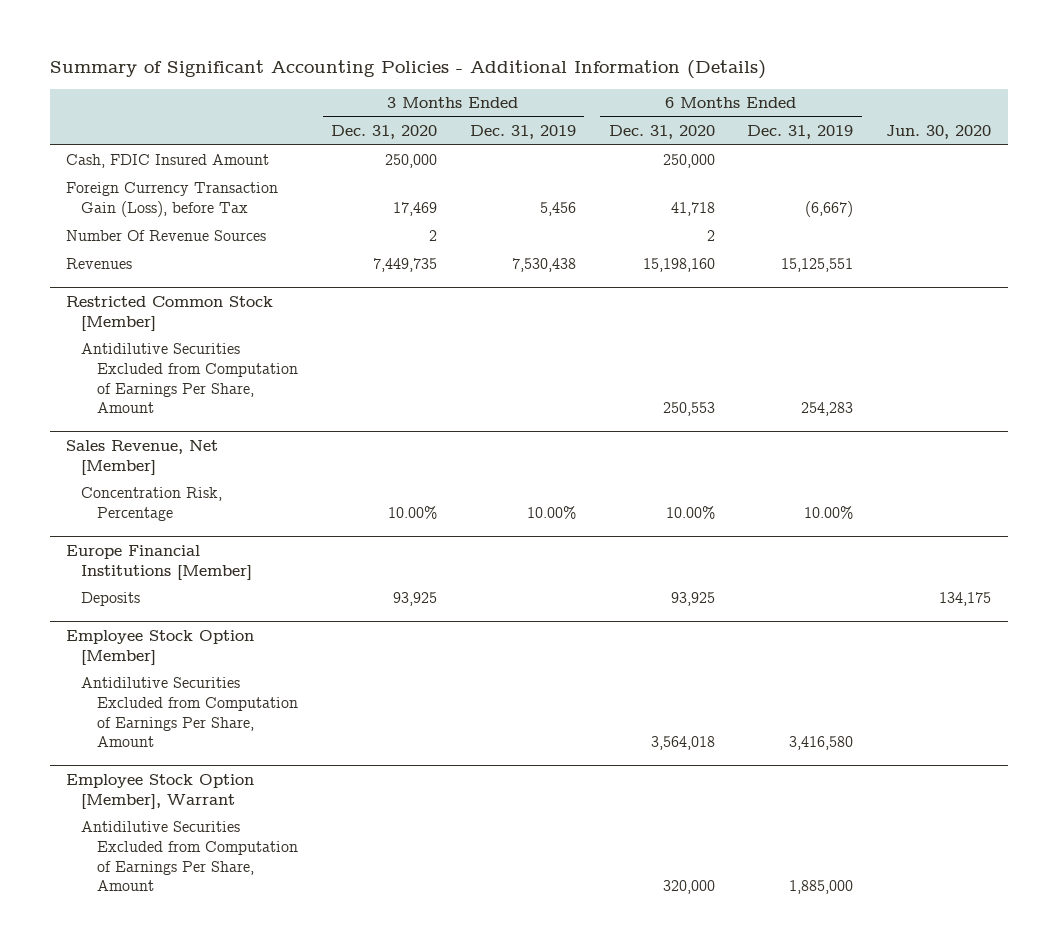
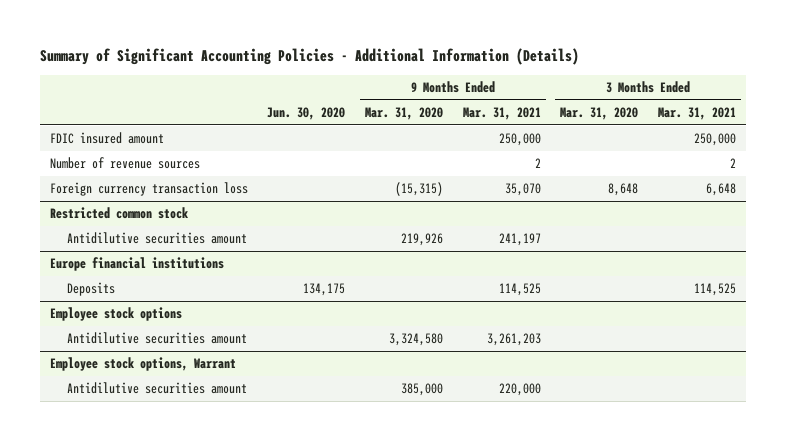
- | 3 Months Ended Dec. 31, 2020 | 3 Months Ended Dec. 31, 2019 | 6 Months Ended Dec. 31, 2020 | 6 Months Ended Dec. 31, 2019 | Jun. 30, 2020
+ | Jun. 30, 2020 | 9 Months Ended Mar. 31, 2020 | 9 Months Ended Mar. 31, 2021 | 3 Months Ended Mar. 31, 2020 | 3 Months Ended Mar. 31, 2021
- Cash, FDIC Insured Amount | 250,000 | | 250,000 | |
- Foreign Currency Transaction Gain (Loss), before Tax | 17,469 | 5,456 | 41,718 | (6,667) |
- Number Of Revenue Sources | 2 | | 2 | |
- Revenues | 7,449,735 | 7,530,438 | 15,198,160 | 15,125,551 |
- Restricted Common Stock [Member]
- Antidilutive Securities Excluded from Computation of Earnings Per Share, Amount | | | 250,553 | 254,283 |
- Sales Revenue, Net [Member]
- Concentration Risk, Percentage | 10.00% | 10.00% | 10.00% | 10.00% |
- Europe Financial Institutions [Member]
+ FDIC insured amount | | | 250,000 | | 250,000
+ Number of revenue sources | | | 2 | | 2
+ Foreign currency transaction loss | | (15,315) | 35,070 | 8,648 | 6,648
+ Restricted common stock
+ Antidilutive securities amount | | 219,926 | 241,197 | |
+ Europe financial institutions
- Employee Stock Option [Member]
- Antidilutive Securities Excluded from Computation of Earnings Per Share, Amount | | | 3,564,018 | 3,416,580 |
- Employee Stock Option [Member], Warrant
- Antidilutive Securities Excluded from Computation of Earnings Per Share, Amount | | | 320,000 | 1,885,000 |
+ Employee stock options
+ Antidilutive securities amount | | 3,324,580 | 3,261,203 | |
+ Employee stock options, Warrant
+ Antidilutive securities amount | | 385,000 | 220,000 | |

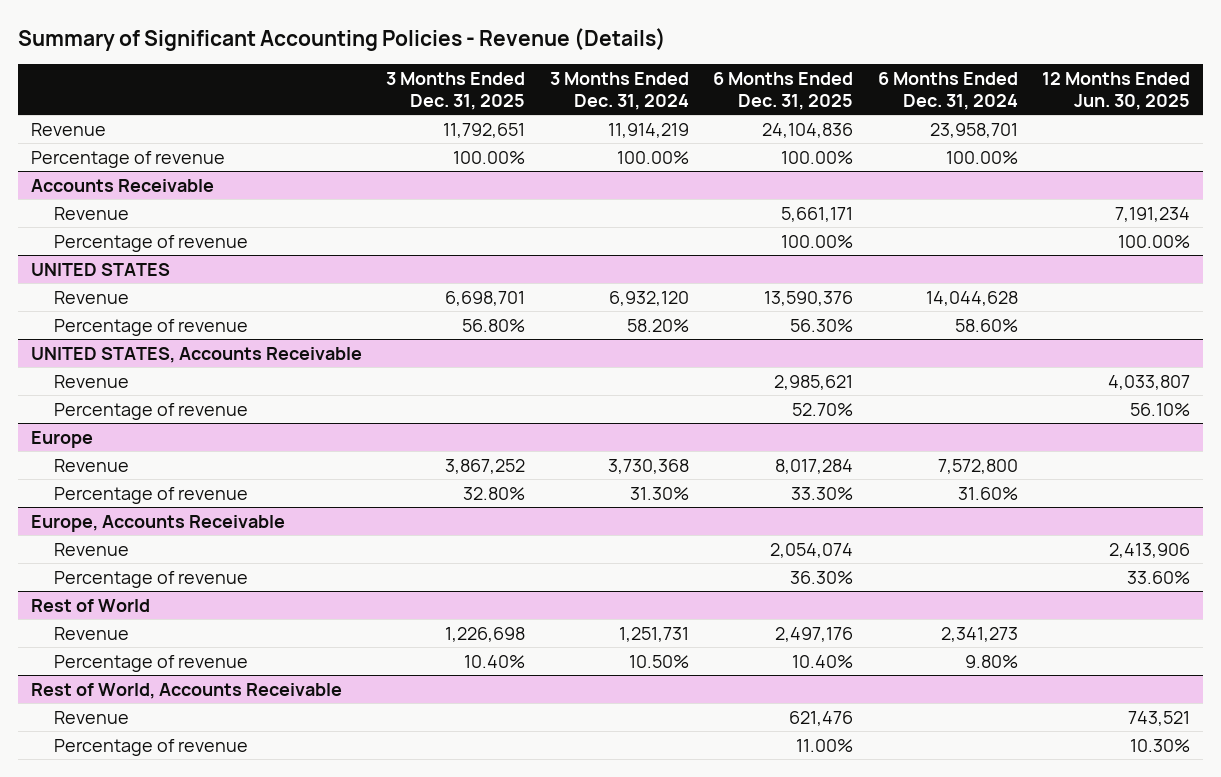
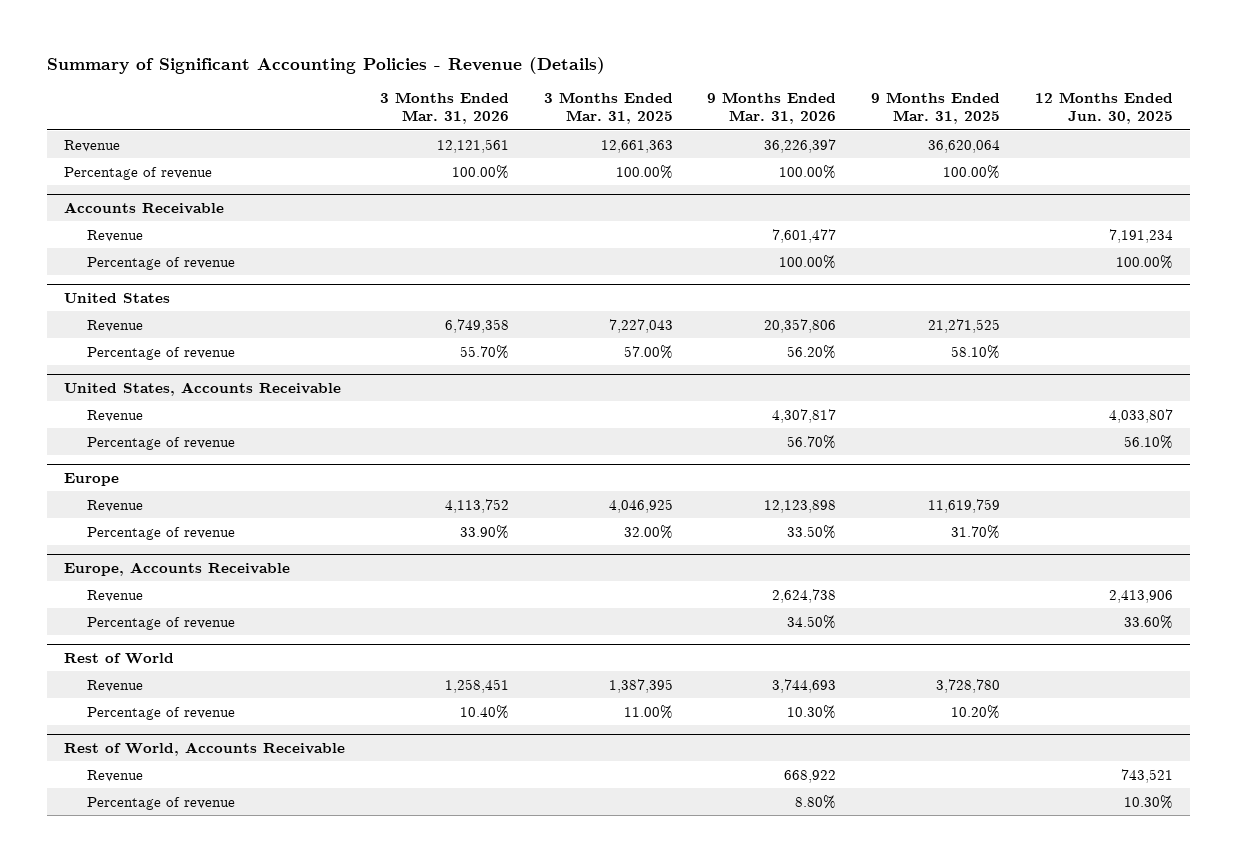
- | 3 Months Ended Dec. 31, 2025 | 3 Months Ended Dec. 31, 2024 | 6 Months Ended Dec. 31, 2025 | 6 Months Ended Dec. 31, 2024 | 12 Months Ended Jun. 30, 2025
+ | 3 Months Ended Mar. 31, 2026 | 3 Months Ended Mar. 31, 2025 | 9 Months Ended Mar. 31, 2026 | 9 Months Ended Mar. 31, 2025 | 12 Months Ended Jun. 30, 2025
- UNITED STATES
+ United States
- UNITED STATES, Accounts Receivable
+ United States, Accounts Receivable

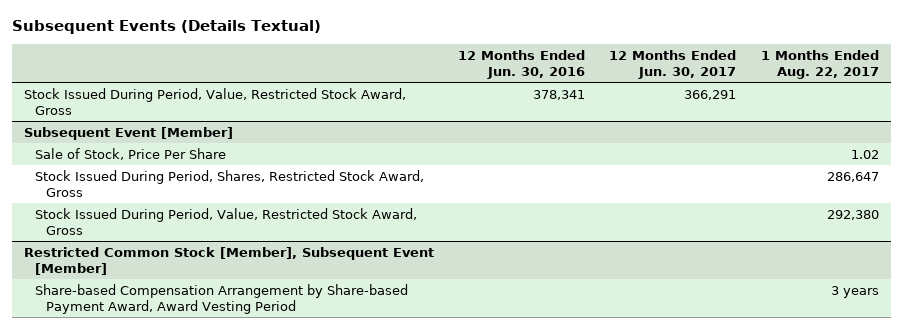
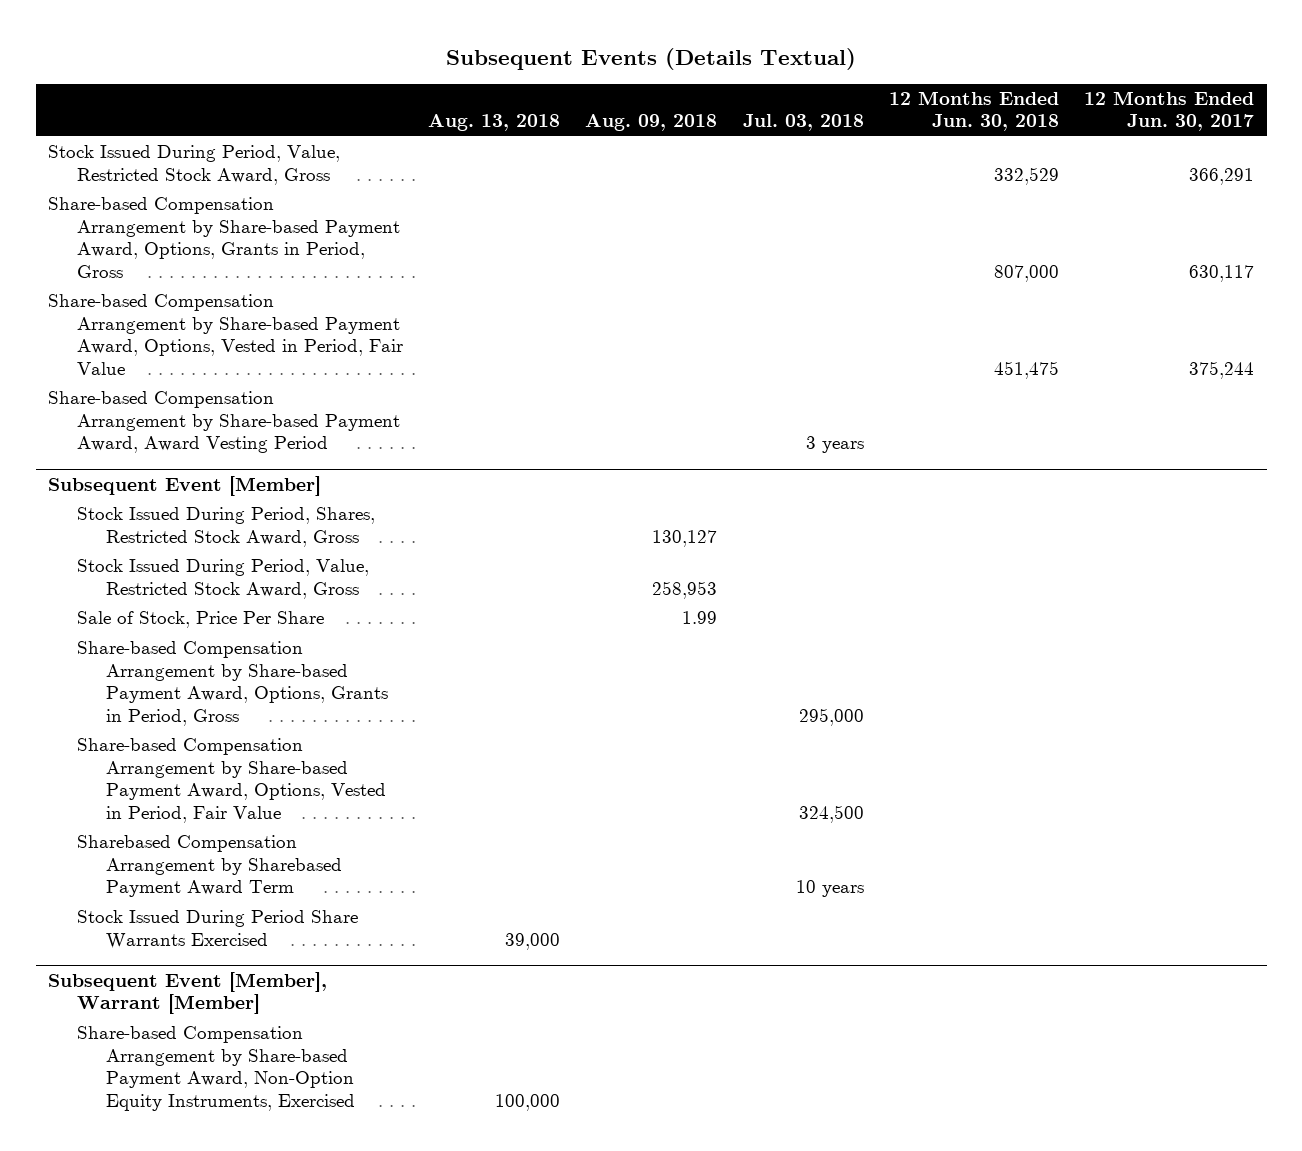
- | 12 Months Ended Jun. 30, 2016 | 12 Months Ended Jun. 30, 2017 | 1 Months Ended Aug. 22, 2017
+ | Aug. 13, 2018 | Aug. 09, 2018 | Jul. 03, 2018 | 12 Months Ended Jun. 30, 2018 | 12 Months Ended Jun. 30, 2017
+ Share-based Compensation Arrangement by Share-based Payment Award, Options, Grants in Period, Gross | | | | 807,000 | 630,117
+ Share-based Compensation Arrangement by Share-based Payment Award, Options, Vested in Period, Fair Value | | | | 451,475 | 375,244
+ Share-based Compensation Arrangement by Share-based Payment Award, Award Vesting Period | | | 3 years | |
- Restricted Common Stock [Member], Subsequent Event [Member]
- Share-based Compensation Arrangement by Share-based Payment Award, Award Vesting Period | | | 3 years
@ Subsequent Event [Member]
moved down: Sale of Stock, Price Per Share | | 1.99 | | |
+ Share-based Compensation Arrangement by Share-based Payment Award, Options, Grants in Period, Gross | | | 295,000 | |
+ Share-based Compensation Arrangement by Share-based Payment Award, Options, Vested in Period, Fair Value | | | 324,500 | |
+ Sharebased Compensation Arrangement by Sharebased Payment Award Term | | | 10 years | |
+ Stock Issued During Period Share Warrants Exercised | 39,000 | | | |
+ Subsequent Event [Member], Warrant [Member]
+ Share-based Compensation Arrangement by Share-based Payment Award, Non-Option Equity Instruments, Exercised | 100,000 | | | |

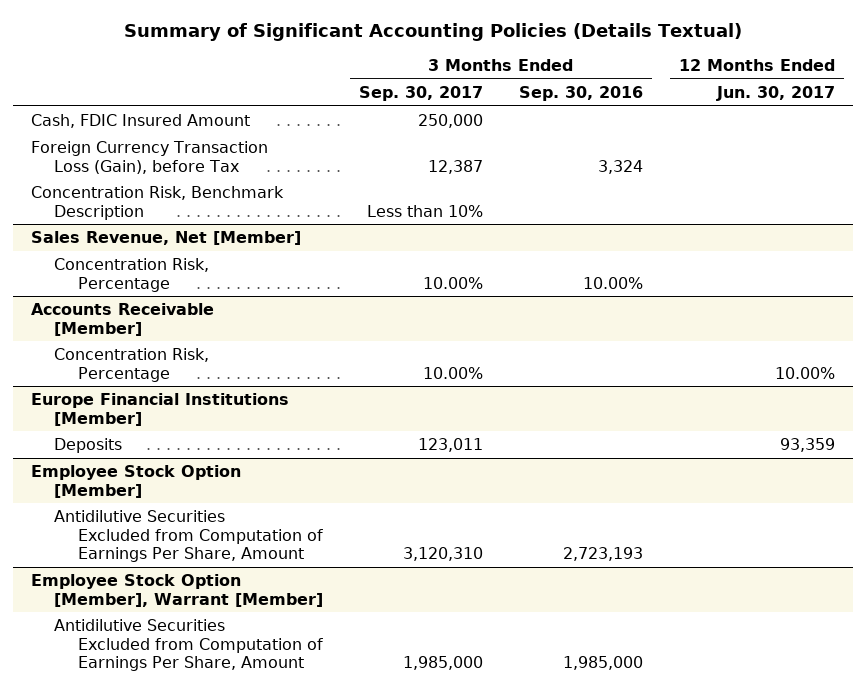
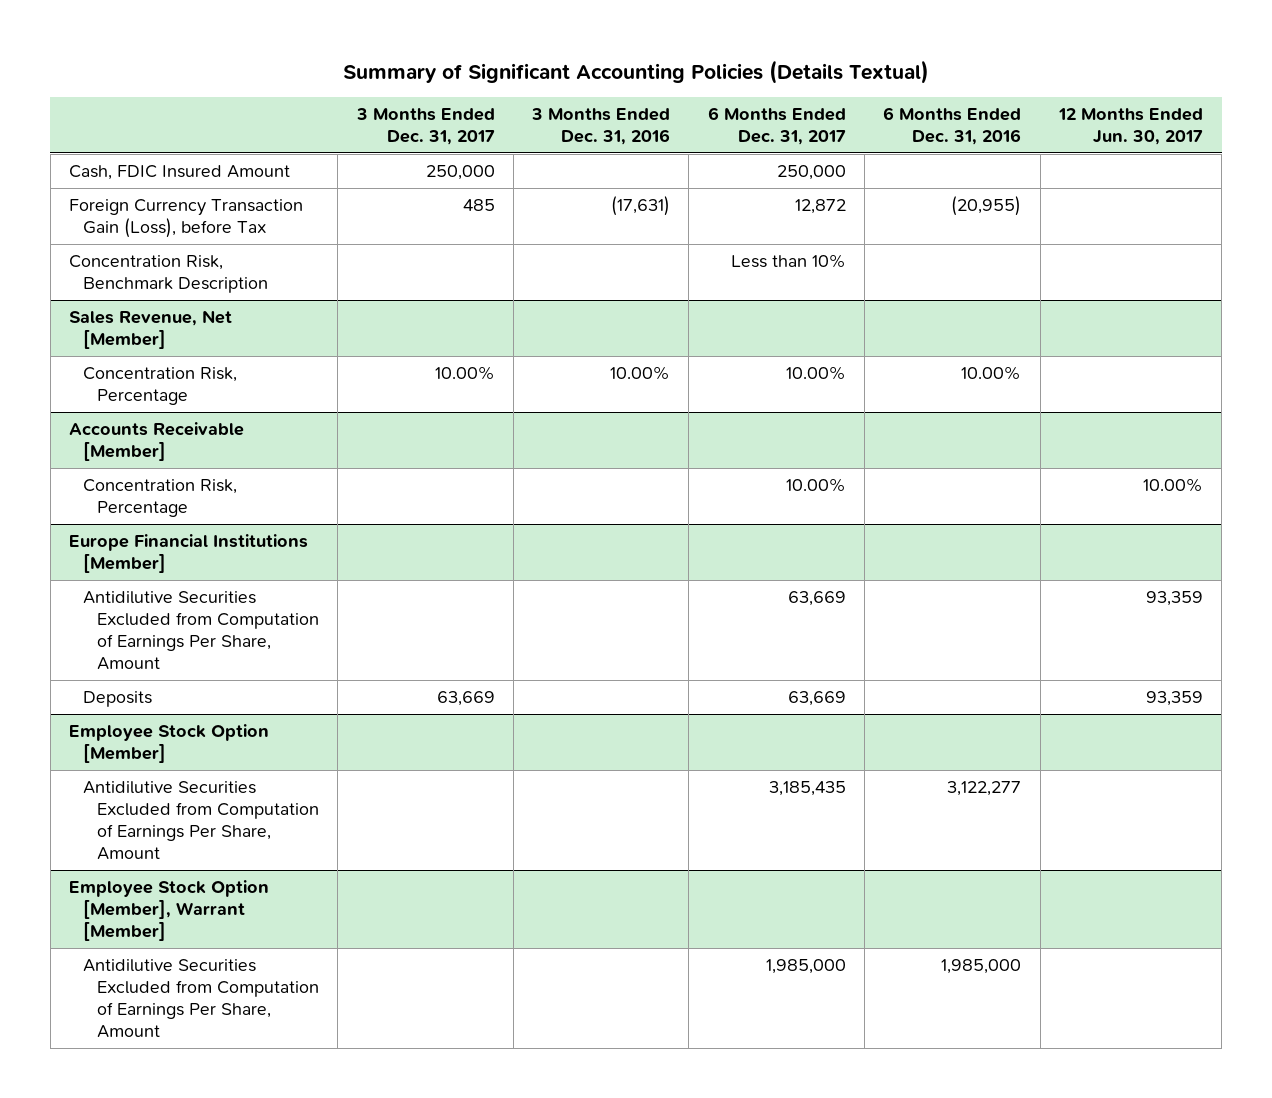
- | 3 Months Ended Sep. 30, 2017 | 3 Months Ended Sep. 30, 2016 | 12 Months Ended Jun. 30, 2017
+ | 3 Months Ended Dec. 31, 2017 | 3 Months Ended Dec. 31, 2016 | 6 Months Ended Dec. 31, 2017 | 6 Months Ended Dec. 31, 2016 | 12 Months Ended Jun. 30, 2017
- Foreign Currency Transaction Loss (Gain), before Tax | 12,387 | 3,324 |
+ Foreign Currency Transaction Gain (Loss), before Tax | 485 | (17,631) | 12,872 | (20,955) |
@ Europe Financial Institutions [Member]
+ Antidilutive Securities Excluded from Computation of Earnings Per Share, Amount | | | 63,669 | | 93,359

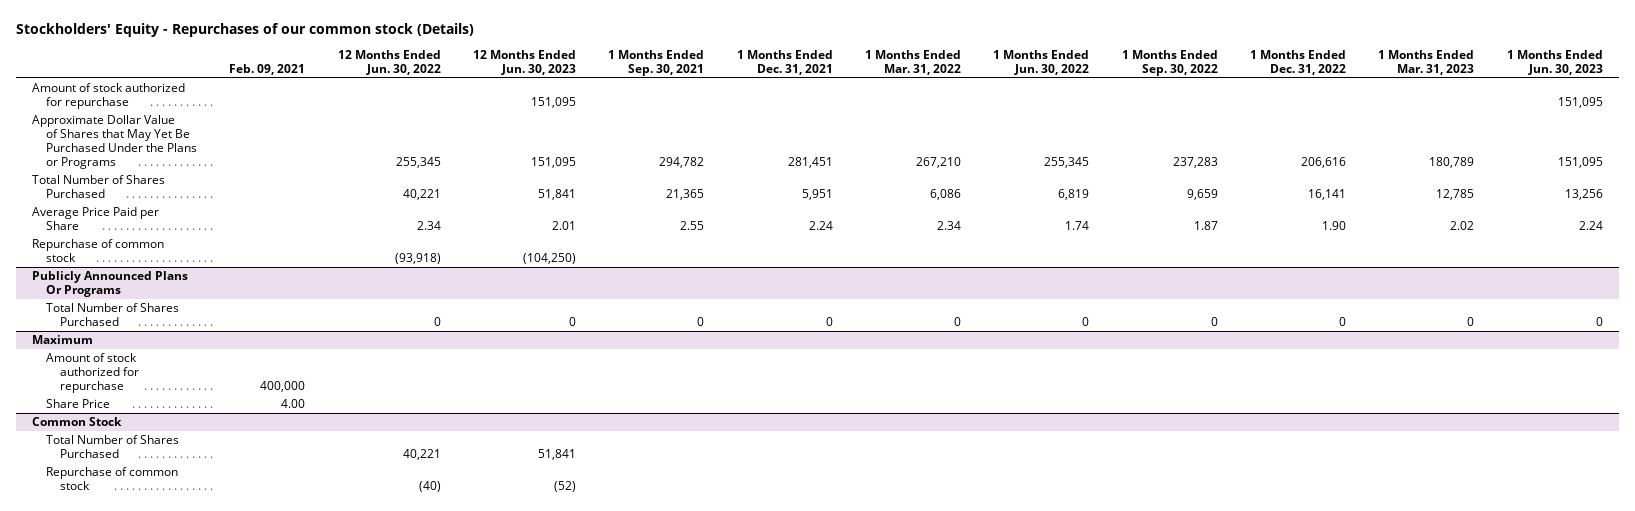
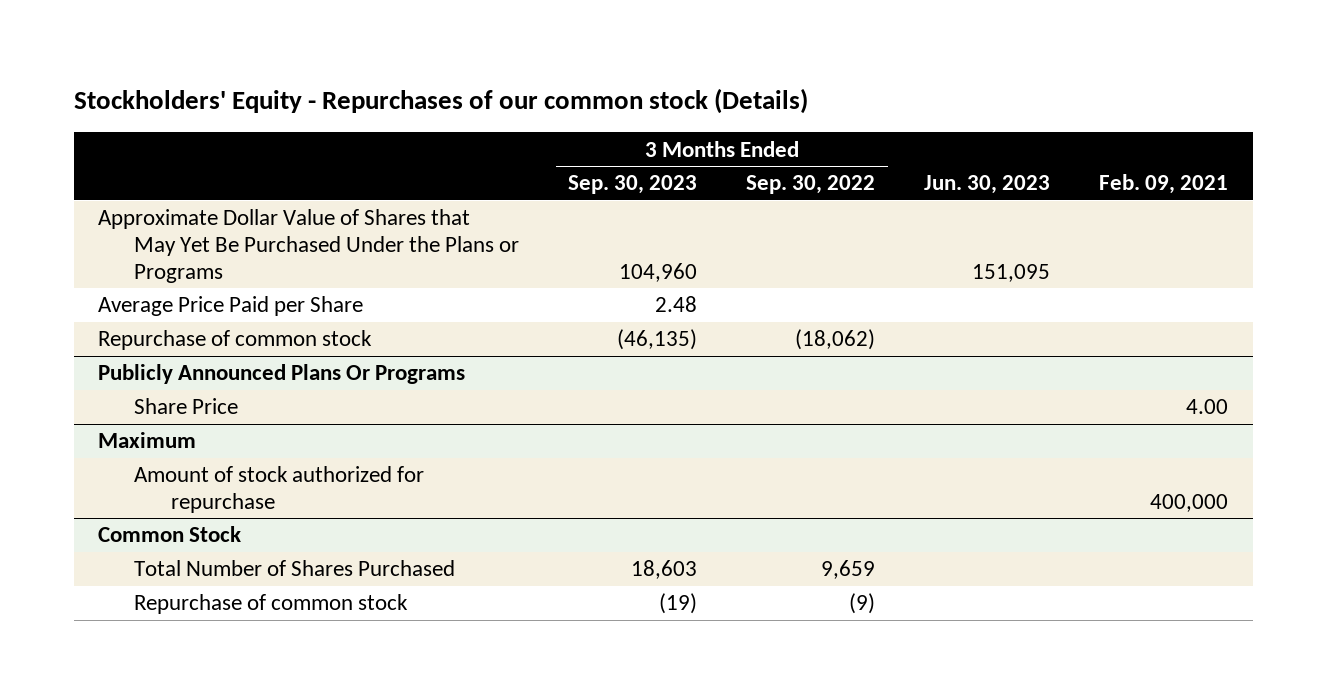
- | Feb. 09, 2021 | 12 Months Ended Jun. 30, 2022 | 12 Months Ended Jun. 30, 2023 | 1 Months Ended Sep. 30, 2021 | 1 Months Ended Dec. 31, 2021 | 1 Months Ended Mar. 31, 2022 | 1 Months Ended Jun. 30, 2022 | 1 Months Ended Sep. 30, 2022 | 1 Months Ended Dec. 31, 2022 | 1 Months Ended Mar. 31, 2023 | 1 Months Ended Jun. 30, 2023
+ | 3 Months Ended Sep. 30, 2023 | 3 Months Ended Sep. 30, 2022 | Jun. 30, 2023 | Feb. 09, 2021
- Amount of stock authorized for repurchase | | | 151,095 | | | | | | | | 151,095
- Total Number of Shares Purchased | | 40,221 | 51,841 | 21,365 | 5,951 | 6,086 | 6,819 | 9,659 | 16,141 | 12,785 | 13,256
@ Publicly Announced Plans Or Programs
- Total Number of Shares Purchased | | 0 | 0 | 0 | 0 | 0 | 0 | 0 | 0 | 0 | 0
+ Share Price | | | | 4.00
@ Maximum
- Share Price | 4.00 | | | | | | | | | |

